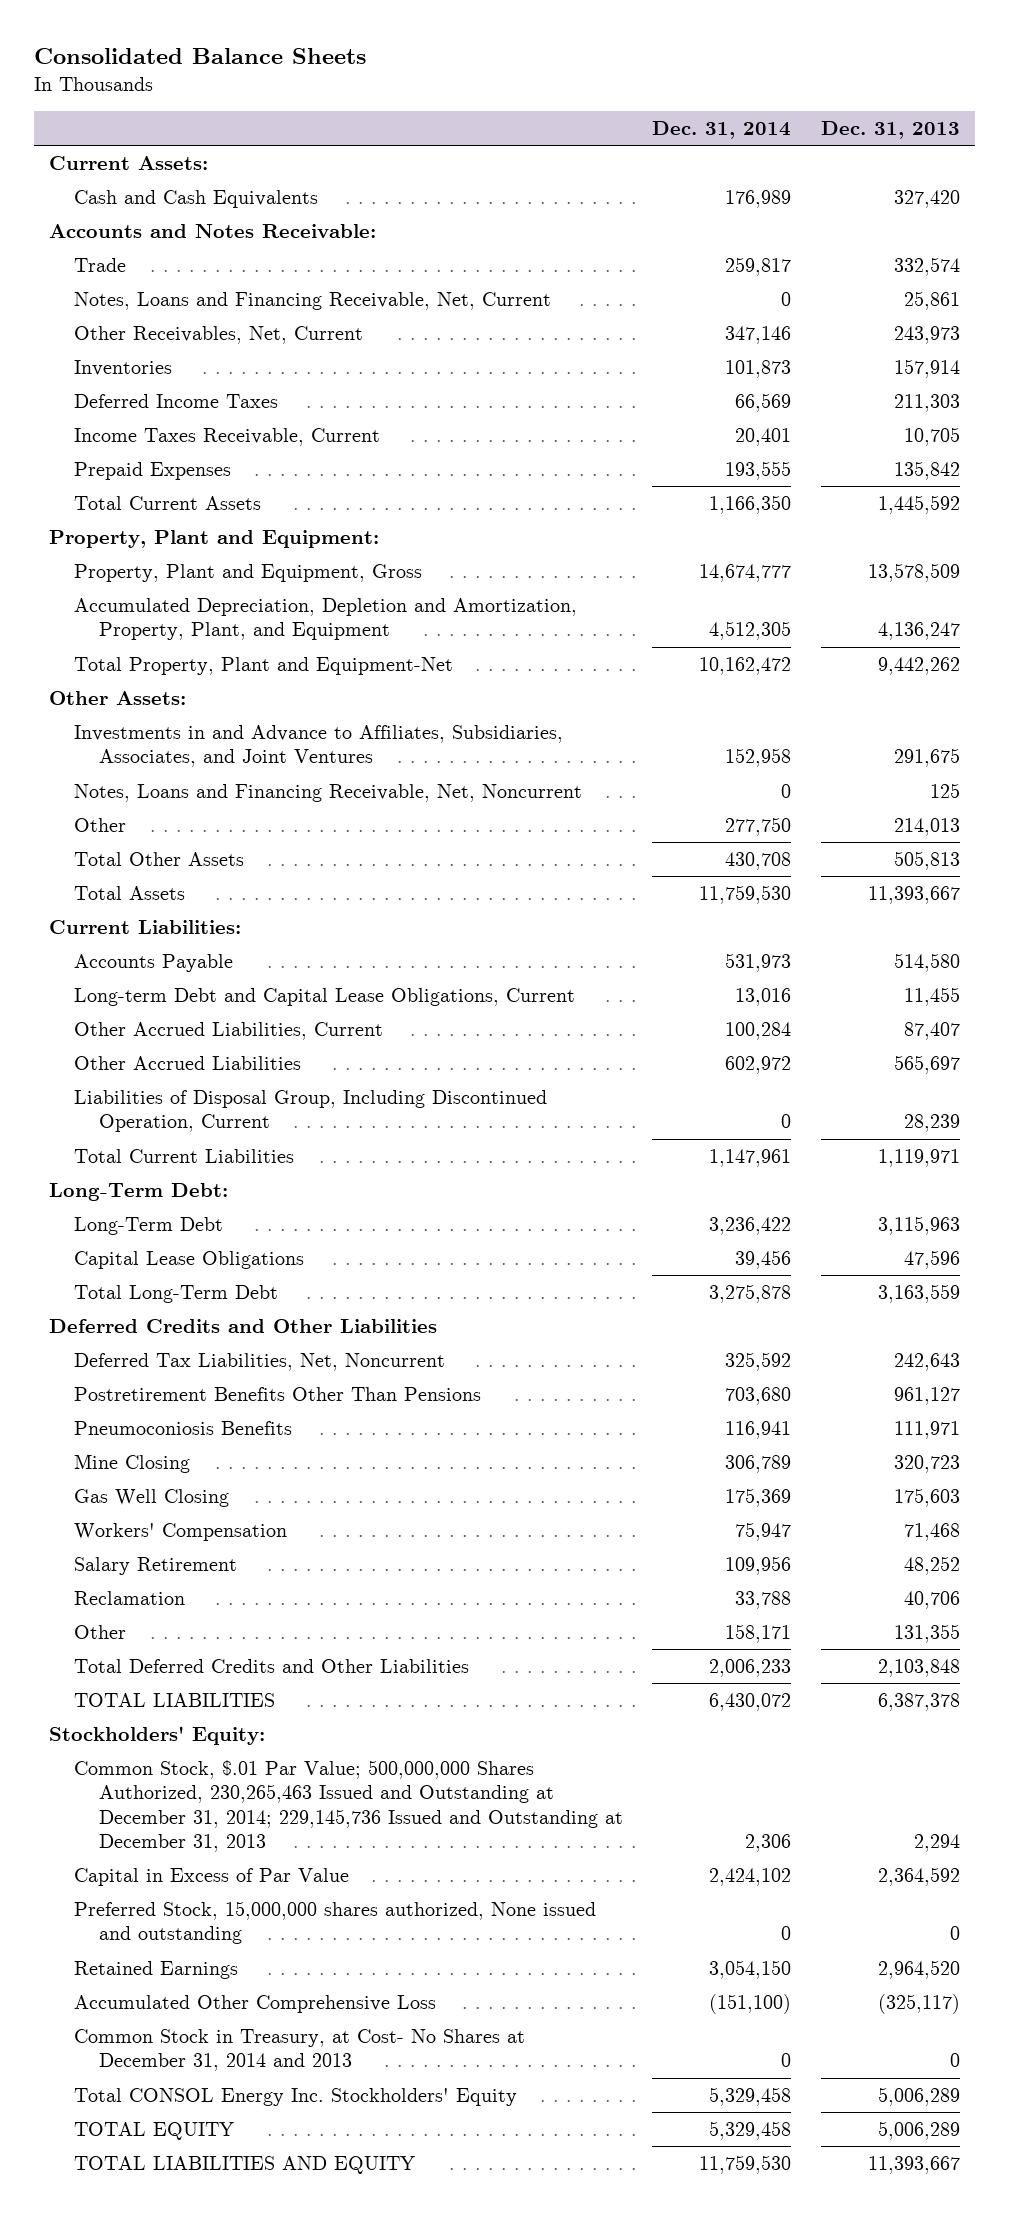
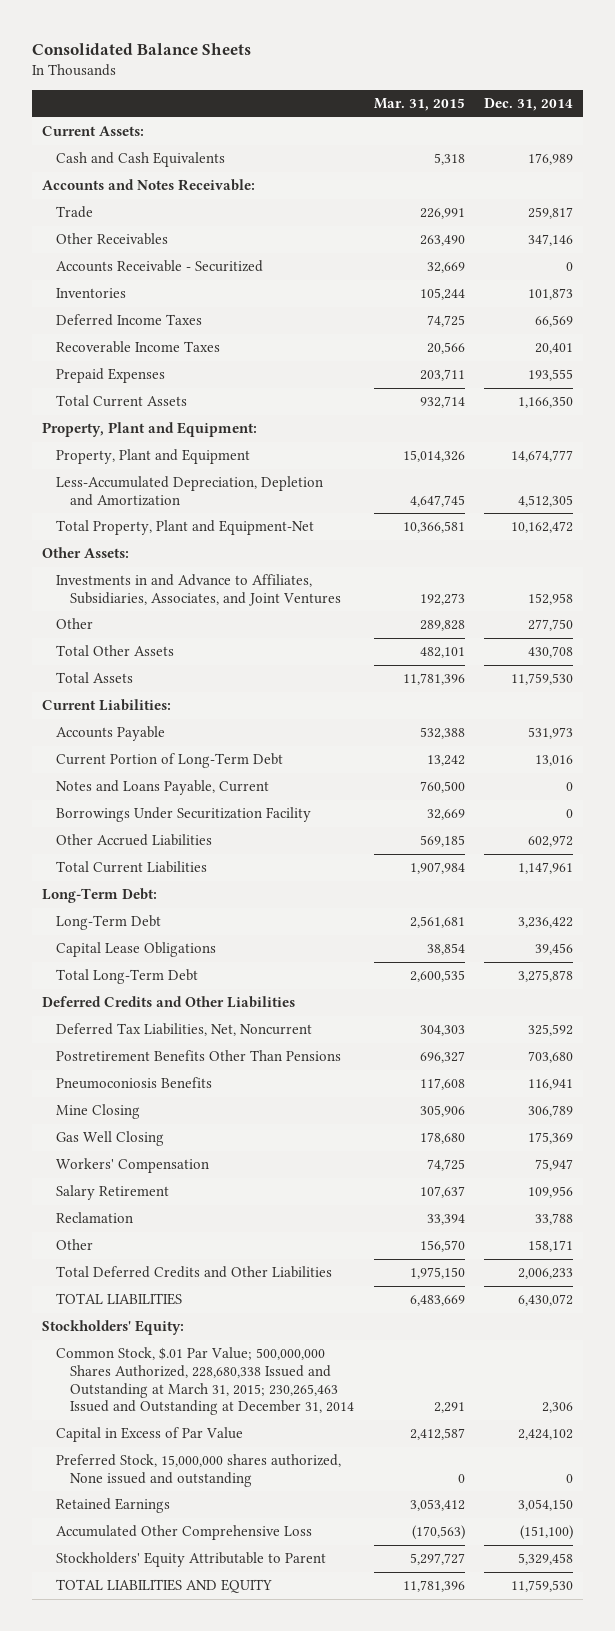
- | Dec. 31, 2014 | Dec. 31, 2013
+ | Mar. 31, 2015 | Dec. 31, 2014
- Notes, Loans and Financing Receivable, Net, Current | 0 | 25,861
- Other Receivables, Net, Current | 347,146 | 243,973
+ Other Receivables | 263,490 | 347,146
+ Accounts Receivable - Securitized | 32,669 | 0
- Income Taxes Receivable, Current | 20,401 | 10,705
+ Recoverable Income Taxes | 20,566 | 20,401
- Property, Plant and Equipment, Gross | 14,674,777 | 13,578,509
- Accumulated Depreciation, Depletion and Amortization, Property, Plant, and Equipment | 4,512,305 | 4,136,247
+ Property, Plant and Equipment | 15,014,326 | 14,674,777
+ Less-Accumulated Depreciation, Depletion and Amortization | 4,647,745 | 4,512,305
- Notes, Loans and Financing Receivable, Net, Noncurrent | 0 | 125
- Long-term Debt and Capital Lease Obligations, Current | 13,016 | 11,455
- Other Accrued Liabilities, Current | 100,284 | 87,407
+ Current Portion of Long-Term Debt | 13,242 | 13,016
+ Notes and Loans Payable, Current | 760,500 | 0
+ Borrowings Under Securitization Facility | 32,669 | 0
- Liabilities of Disposal Group, Including Discontinued Operation, Current | 0 | 28,239
- Common Stock, $.01 Par Value; 500,000,000 Shares Authorized, 230,265,463 Issued and Outstanding at December 31, 2014; 229,145,736 Issued and Outstanding at December 31, 2013 | 2,306 | 2,294
+ Common Stock, $.01 Par Value; 500,000,000 Shares Authorized, 228,680,338 Issued and Outstanding at March 31, 2015; 230,265,463 Issued and Outstanding at December 31, 2014 | 2,291 | 2,306
- Common Stock in Treasury, at Cost- No Shares at December 31, 2014 and 2013 | 0 | 0
- Total CONSOL Energy Inc. Stockholders' Equity | 5,329,458 | 5,006,289
- TOTAL EQUITY | 5,329,458 | 5,006,289
+ Stockholders' Equity Attributable to Parent | 5,297,727 | 5,329,458

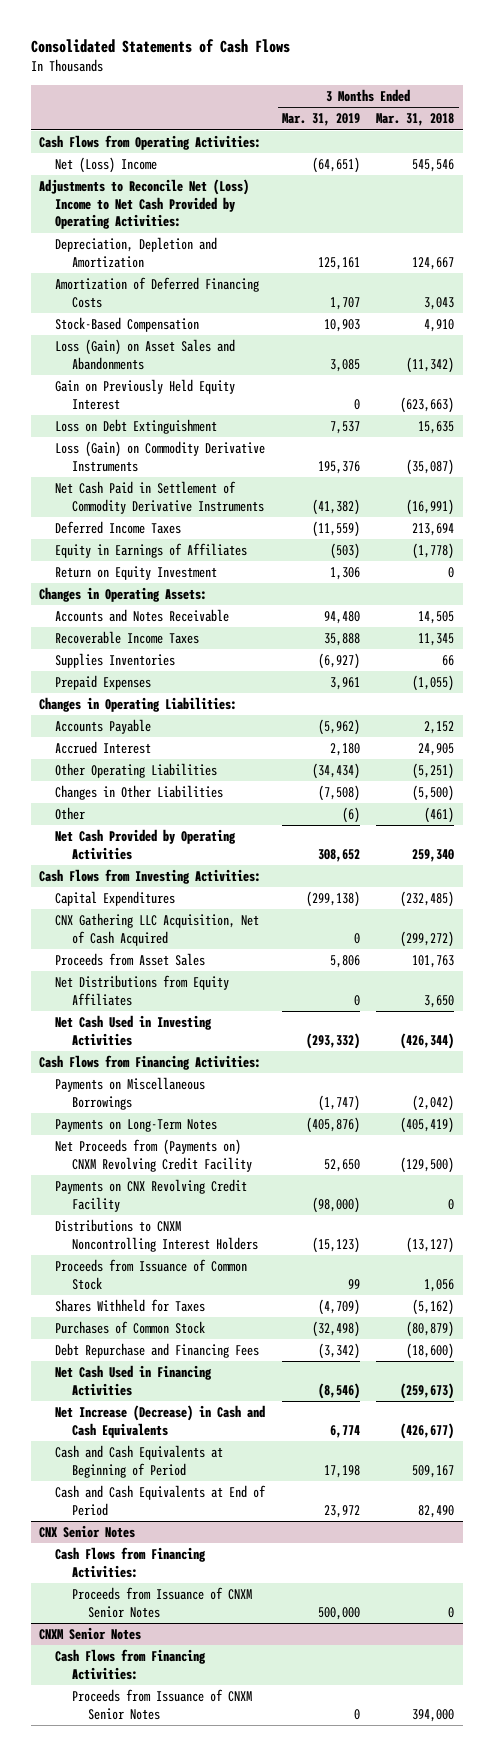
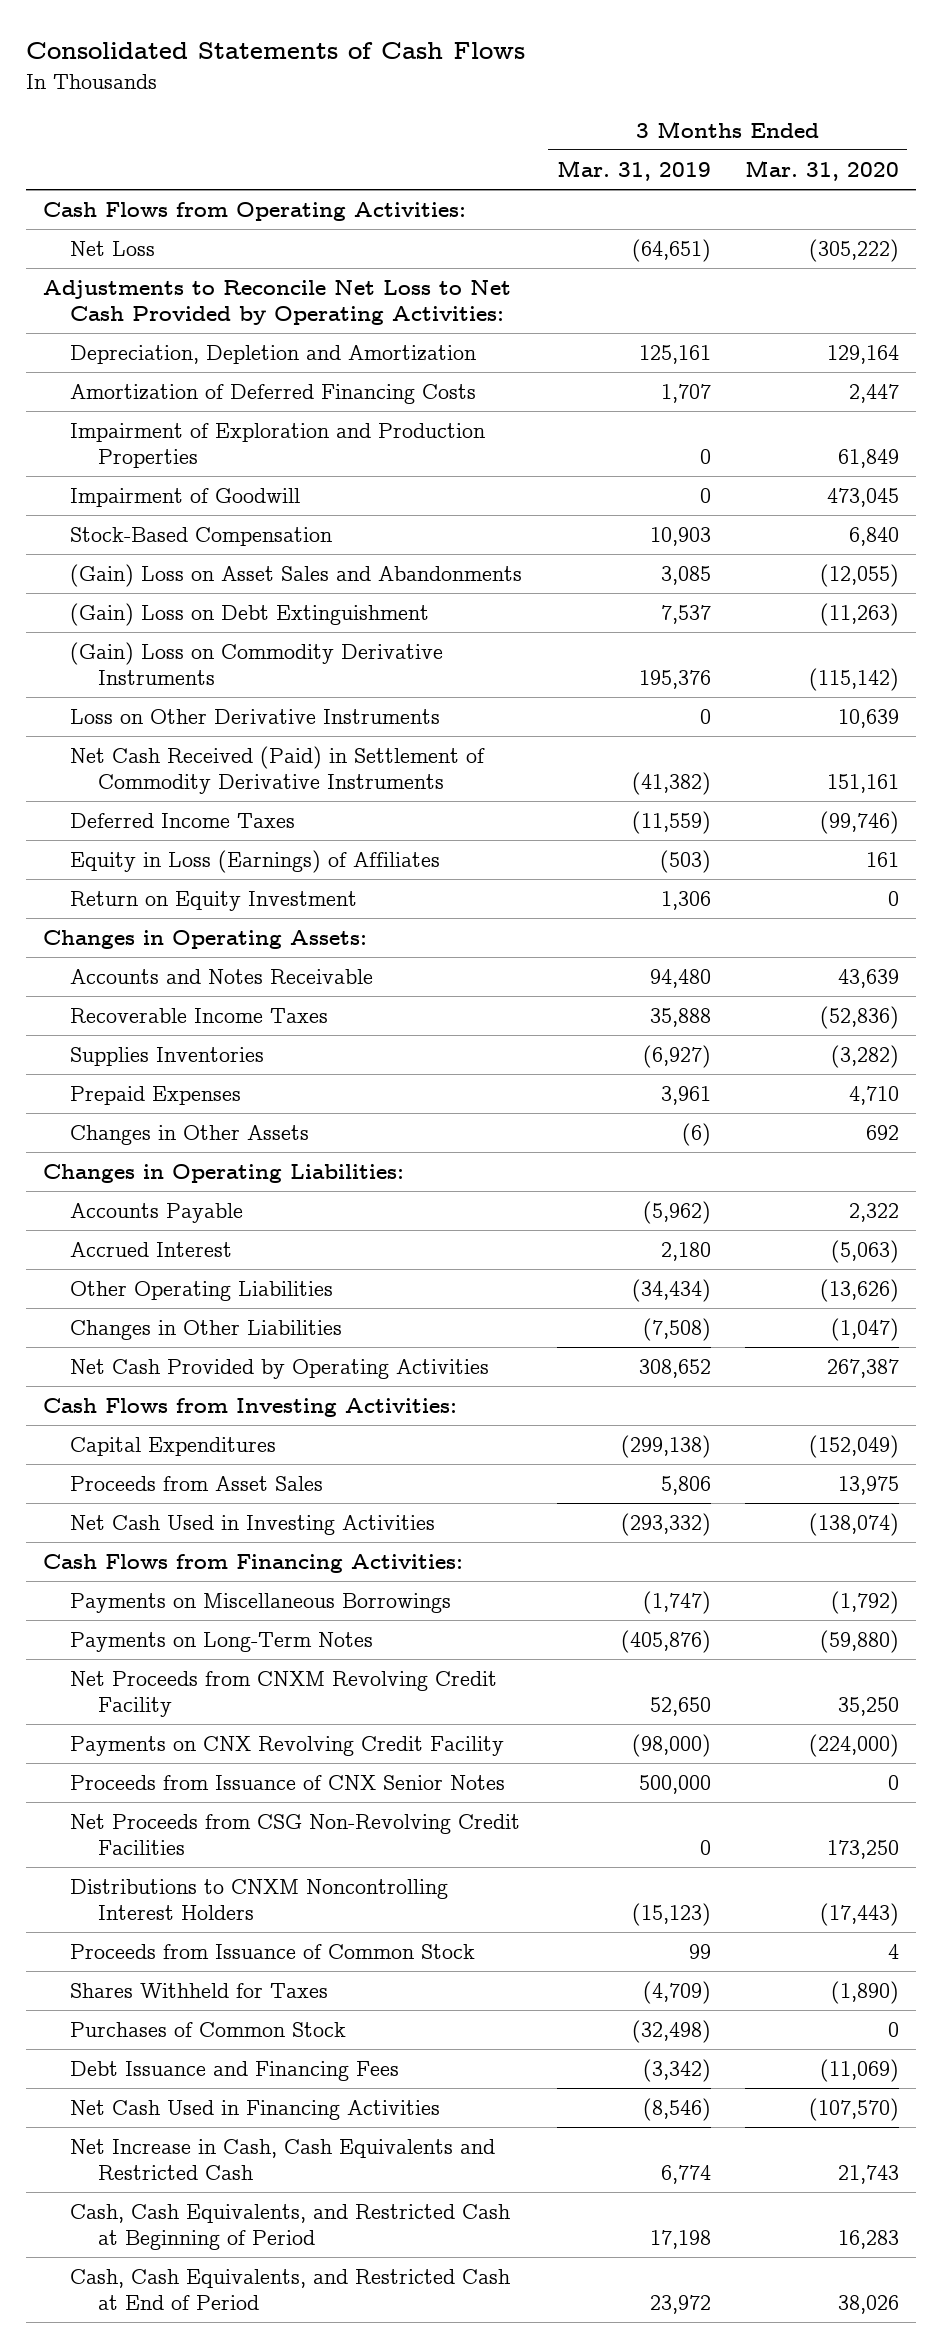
- | 3 Months Ended Mar. 31, 2019 | 3 Months Ended Mar. 31, 2018
+ | 3 Months Ended Mar. 31, 2019 | 3 Months Ended Mar. 31, 2020
- Net (Loss) Income | (64,651) | 545,546
- Adjustments to Reconcile Net (Loss) Income to Net Cash Provided by Operating Activities:
+ Net Loss | (64,651) | (305,222)
+ Adjustments to Reconcile Net Loss to Net Cash Provided by Operating Activities:
+ Impairment of Exploration and Production Properties | 0 | 61,849
+ Impairment of Goodwill | 0 | 473,045
- Loss (Gain) on Asset Sales and Abandonments | 3,085 | (11,342)
- Gain on Previously Held Equity Interest | 0 | (623,663)
- Loss on Debt Extinguishment | 7,537 | 15,635
- Loss (Gain) on Commodity Derivative Instruments | 195,376 | (35,087)
- Net Cash Paid in Settlement of Commodity Derivative Instruments | (41,382) | (16,991)
+ (Gain) Loss on Asset Sales and Abandonments | 3,085 | (12,055)
+ (Gain) Loss on Debt Extinguishment | 7,537 | (11,263)
+ (Gain) Loss on Commodity Derivative Instruments | 195,376 | (115,142)
+ Loss on Other Derivative Instruments | 0 | 10,639
+ Net Cash Received (Paid) in Settlement of Commodity Derivative Instruments | (41,382) | 151,161
- Equity in Earnings of Affiliates | (503) | (1,778)
+ Equity in Loss (Earnings) of Affiliates | (503) | 161
+ Changes in Other Assets | (6) | 692
- Other | (6) | (461)
- CNX Gathering LLC Acquisition, Net of Cash Acquired | 0 | (299,272)
- Net Distributions from Equity Affiliates | 0 | 3,650
- Net Proceeds from (Payments on) CNXM Revolving Credit Facility | 52,650 | (129,500)
+ Net Proceeds from CNXM Revolving Credit Facility | 52,650 | 35,250
+ Proceeds from Issuance of CNX Senior Notes | 500,000 | 0
+ Net Proceeds from CSG Non-Revolving Credit Facilities | 0 | 173,250
- Debt Repurchase and Financing Fees | (3,342) | (18,600)
+ Debt Issuance and Financing Fees | (3,342) | (11,069)
- Net Increase (Decrease) in Cash and Cash Equivalents | 6,774 | (426,677)
- Cash and Cash Equivalents at Beginning of Period | 17,198 | 509,167
- Cash and Cash Equivalents at End of Period | 23,972 | 82,490
- CNX Senior Notes
- Cash Flows from Financing Activities:
- Proceeds from Issuance of CNXM Senior Notes | 500,000 | 0
- CNXM Senior Notes
- Cash Flows from Financing Activities:
- Proceeds from Issuance of CNXM Senior Notes | 0 | 394,000
+ Net Increase in Cash, Cash Equivalents and Restricted Cash | 6,774 | 21,743
+ Cash, Cash Equivalents, and Restricted Cash at Beginning of Period | 17,198 | 16,283
+ Cash, Cash Equivalents, and Restricted Cash at End of Period | 23,972 | 38,026

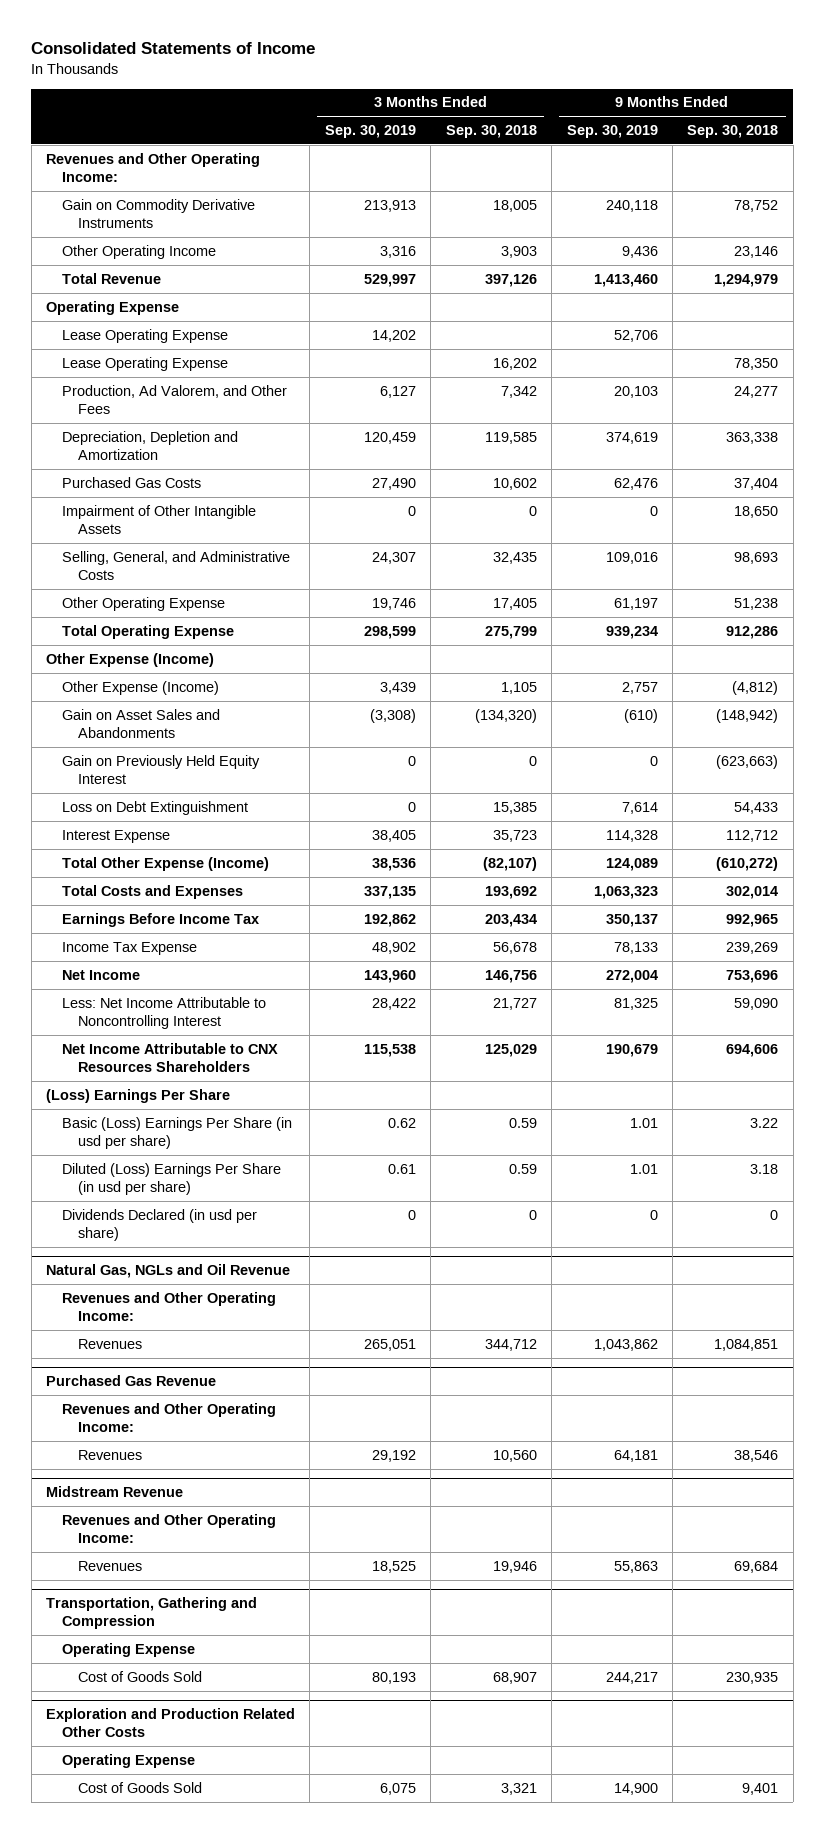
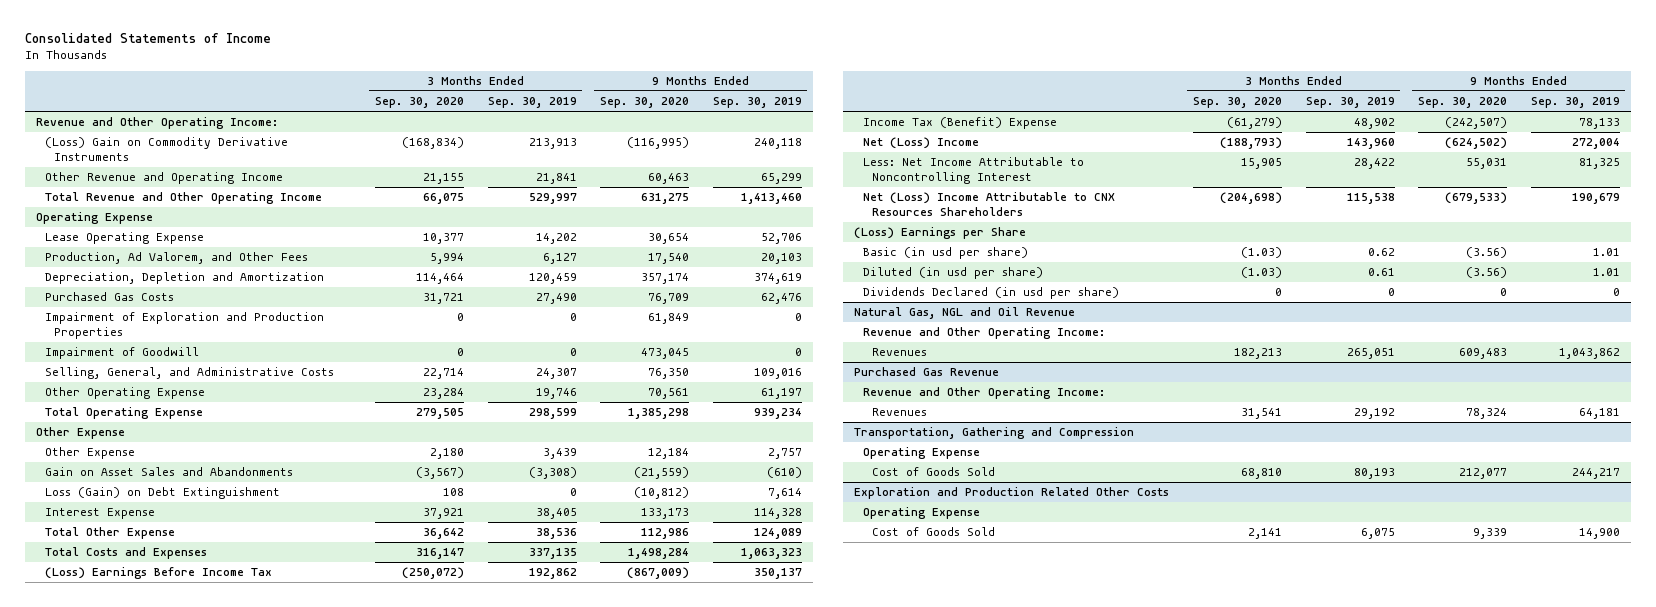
- | 3 Months Ended Sep. 30, 2019 | 3 Months Ended Sep. 30, 2018 | 9 Months Ended Sep. 30, 2019 | 9 Months Ended Sep. 30, 2018
+ | 3 Months Ended Sep. 30, 2020 | 3 Months Ended Sep. 30, 2019 | 9 Months Ended Sep. 30, 2020 | 9 Months Ended Sep. 30, 2019
- Revenues and Other Operating Income:
- Gain on Commodity Derivative Instruments | 213,913 | 18,005 | 240,118 | 78,752
- Other Operating Income | 3,316 | 3,903 | 9,436 | 23,146
- Total Revenue | 529,997 | 397,126 | 1,413,460 | 1,294,979
+ Revenue and Other Operating Income:
+ (Loss) Gain on Commodity Derivative Instruments | (168,834) | 213,913 | (116,995) | 240,118
+ Other Revenue and Operating Income | 21,155 | 21,841 | 60,463 | 65,299
+ Total Revenue and Other Operating Income | 66,075 | 529,997 | 631,275 | 1,413,460
- Lease Operating Expense | | 16,202 | | 78,350
- Impairment of Other Intangible Assets | 0 | 0 | 0 | 18,650
+ Impairment of Exploration and Production Properties | 0 | 0 | 61,849 | 0
+ Impairment of Goodwill | 0 | 0 | 473,045 | 0
- Other Expense (Income)
- Other Expense (Income) | 3,439 | 1,105 | 2,757 | (4,812)
+ Other Expense
+ Other Expense | 2,180 | 3,439 | 12,184 | 2,757
- Gain on Previously Held Equity Interest | 0 | 0 | 0 | (623,663)
- Loss on Debt Extinguishment | 0 | 15,385 | 7,614 | 54,433
+ Loss (Gain) on Debt Extinguishment | 108 | 0 | (10,812) | 7,614
- Total Other Expense (Income) | 38,536 | (82,107) | 124,089 | (610,272)
+ Total Other Expense | 36,642 | 38,536 | 112,986 | 124,089
- Earnings Before Income Tax | 192,862 | 203,434 | 350,137 | 992,965
- Income Tax Expense | 48,902 | 56,678 | 78,133 | 239,269
- Net Income | 143,960 | 146,756 | 272,004 | 753,696
+ (Loss) Earnings Before Income Tax | (250,072) | 192,862 | (867,009) | 350,137
+ Income Tax (Benefit) Expense | (61,279) | 48,902 | (242,507) | 78,133
+ Net (Loss) Income | (188,793) | 143,960 | (624,502) | 272,004
- Net Income Attributable to CNX Resources Shareholders | 115,538 | 125,029 | 190,679 | 694,606
- (Loss) Earnings Per Share
- Basic (Loss) Earnings Per Share (in usd per share) | 0.62 | 0.59 | 1.01 | 3.22
- Diluted (Loss) Earnings Per Share (in usd per share) | 0.61 | 0.59 | 1.01 | 3.18
+ Net (Loss) Income Attributable to CNX Resources Shareholders | (204,698) | 115,538 | (679,533) | 190,679
+ (Loss) Earnings per Share
+ Basic (in usd per share) | (1.03) | 0.62 | (3.56) | 1.01
+ Diluted (in usd per share) | (1.03) | 0.61 | (3.56) | 1.01
- Natural Gas, NGLs and Oil Revenue
- Revenues and Other Operating Income:
+ Natural Gas, NGL and Oil Revenue
+ Revenue and Other Operating Income:
@ Purchased Gas Revenue
- Revenues and Other Operating Income:
+ Revenue and Other Operating Income:
- Midstream Revenue
- Revenues and Other Operating Income:
- Revenues | 18,525 | 19,946 | 55,863 | 69,684

